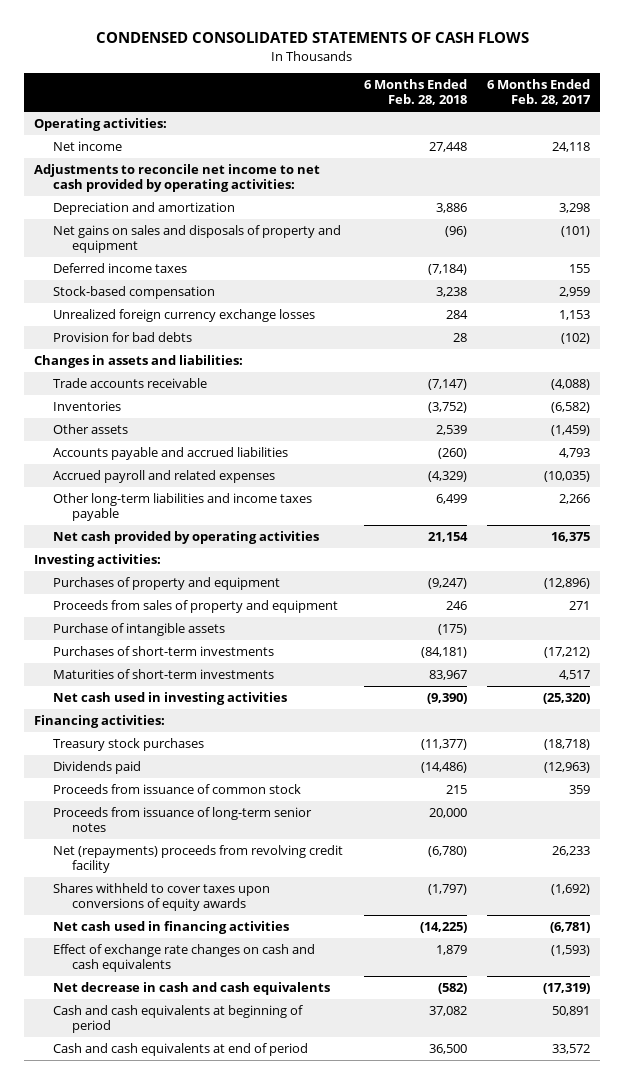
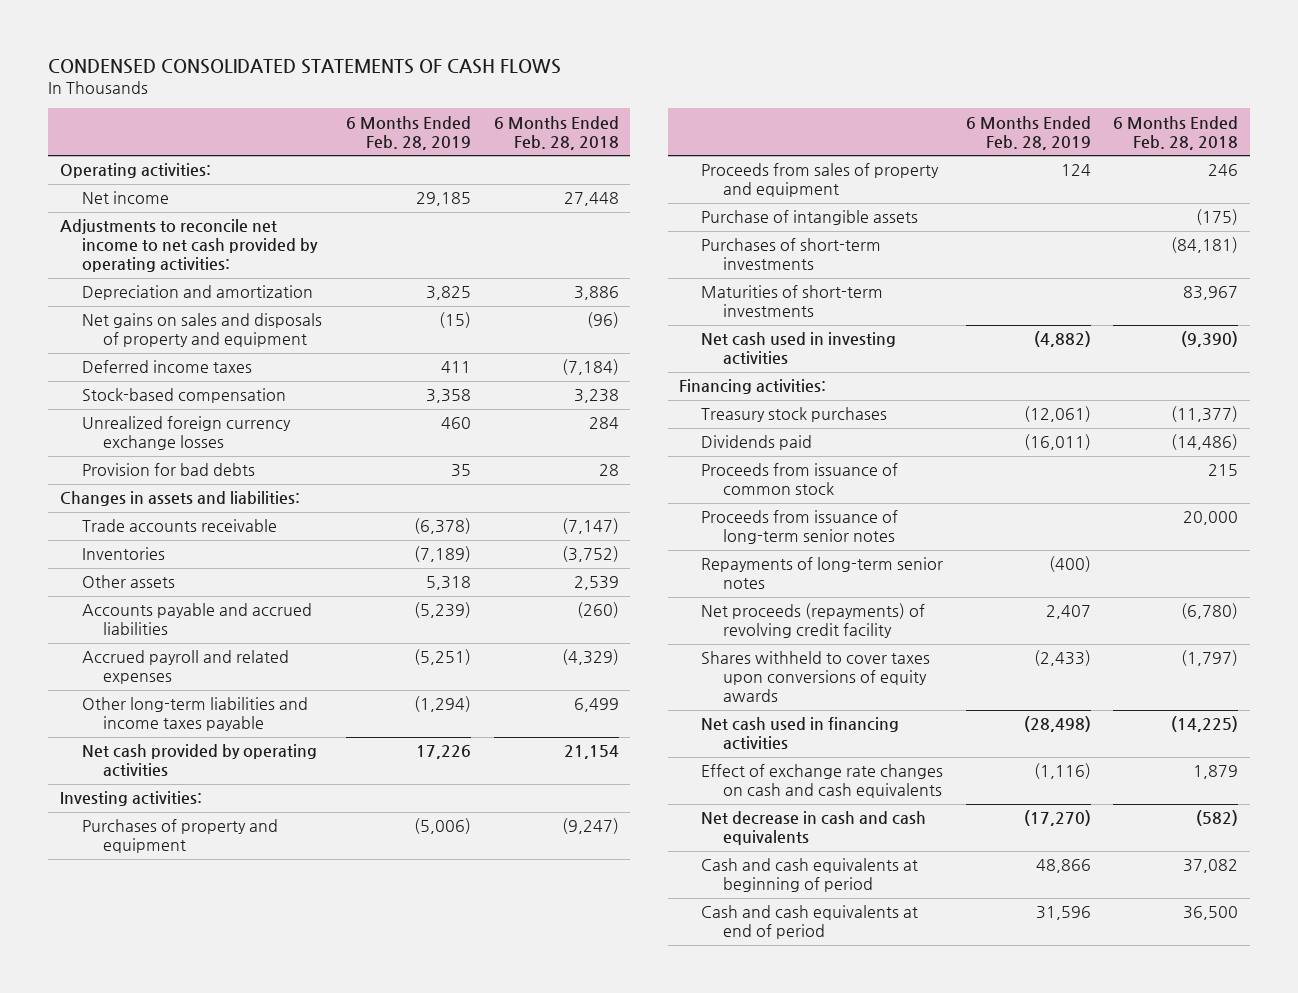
- | 6 Months Ended Feb. 28, 2018 | 6 Months Ended Feb. 28, 2017
+ | 6 Months Ended Feb. 28, 2019 | 6 Months Ended Feb. 28, 2018
- Net (repayments) proceeds from revolving credit facility | (6,780) | 26,233
+ Repayments of long-term senior notes | (400) |
+ Net proceeds (repayments) of revolving credit facility | 2,407 | (6,780)

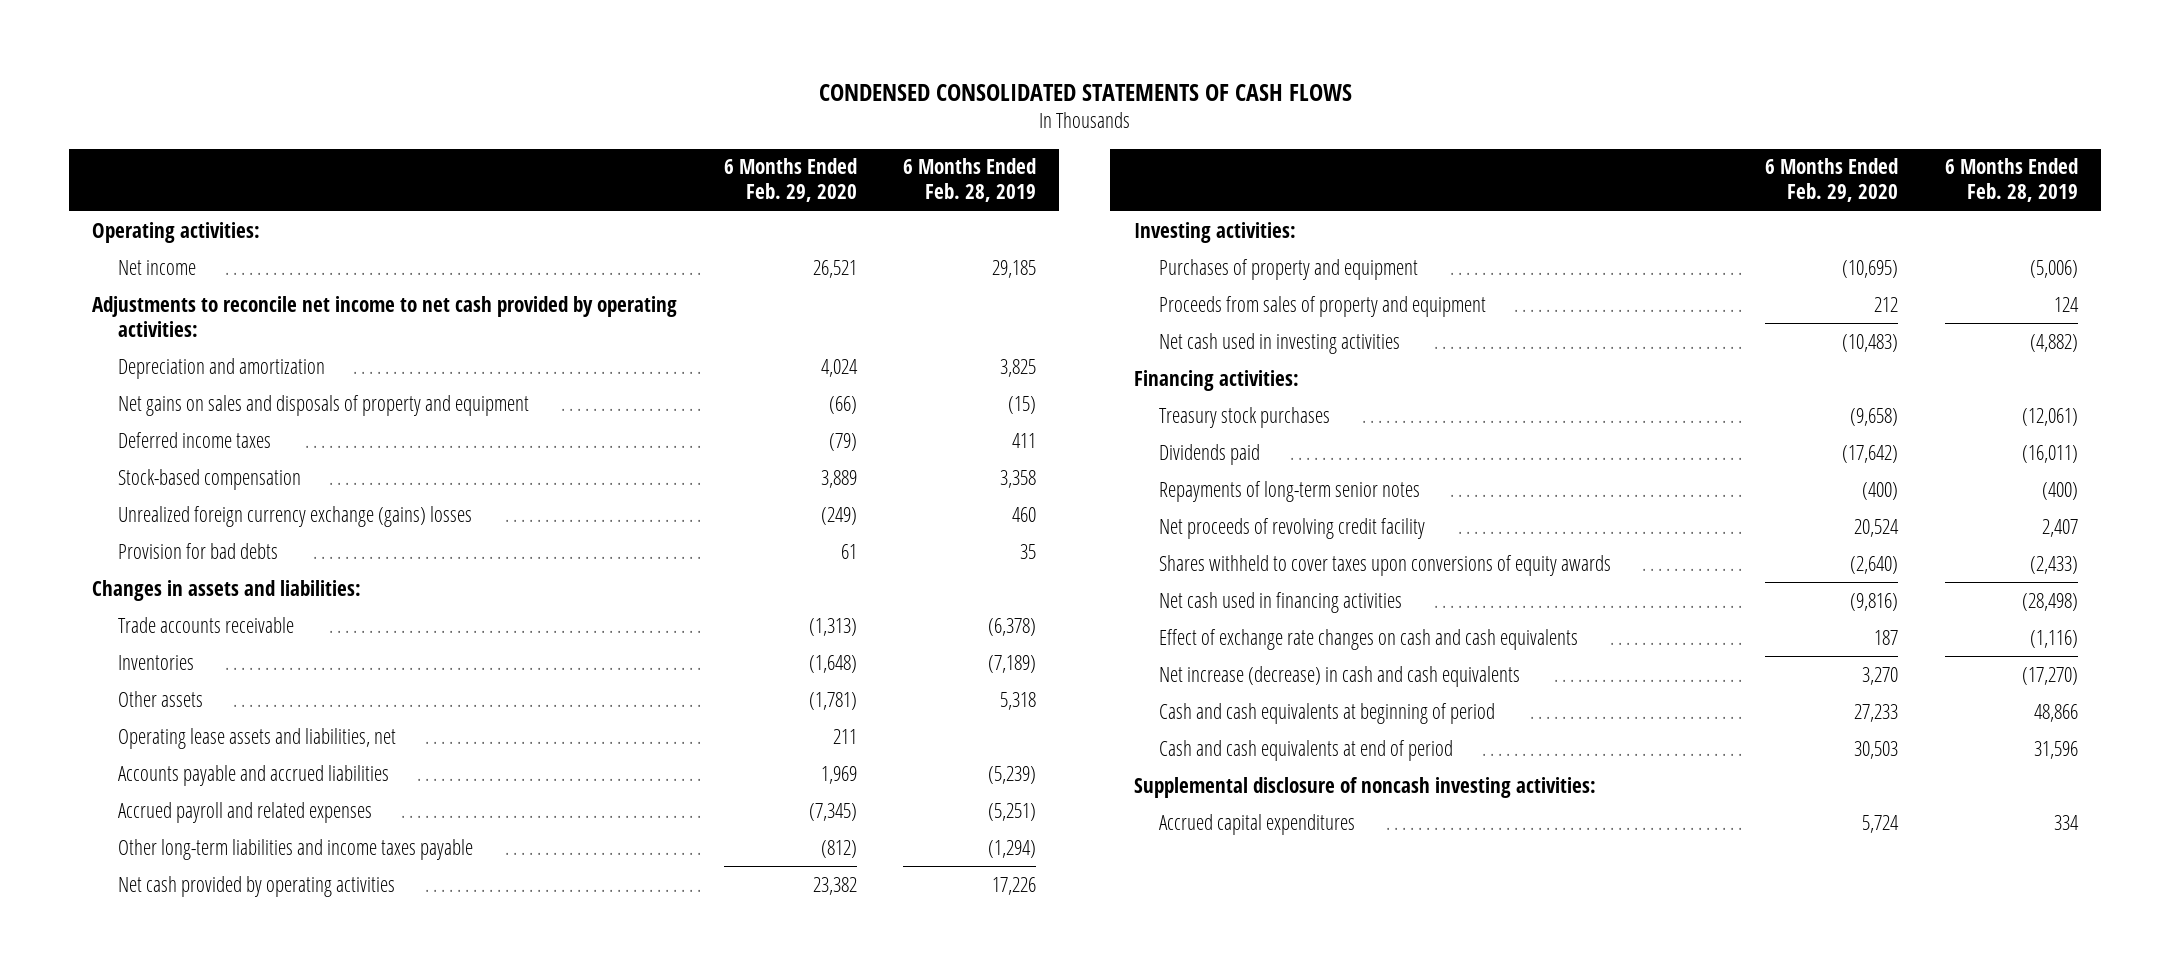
- | 6 Months Ended Feb. 28, 2019 | 6 Months Ended Feb. 28, 2018
+ | 6 Months Ended Feb. 29, 2020 | 6 Months Ended Feb. 28, 2019
- Unrealized foreign currency exchange losses | 460 | 284
+ Unrealized foreign currency exchange (gains) losses | (249) | 460
+ Operating lease assets and liabilities, net | 211 |
- Purchase of intangible assets | | (175)
- Purchases of short-term investments | | (84,181)
- Maturities of short-term investments | | 83,967
- Proceeds from issuance of common stock | | 215
- Proceeds from issuance of long-term senior notes | | 20,000
- Net proceeds (repayments) of revolving credit facility | 2,407 | (6,780)
+ Net proceeds of revolving credit facility | 20,524 | 2,407
- Net decrease in cash and cash equivalents | (17,270) | (582)
+ Net increase (decrease) in cash and cash equivalents | 3,270 | (17,270)
+ Supplemental disclosure of noncash investing activities:
+ Accrued capital expenditures | 5,724 | 334

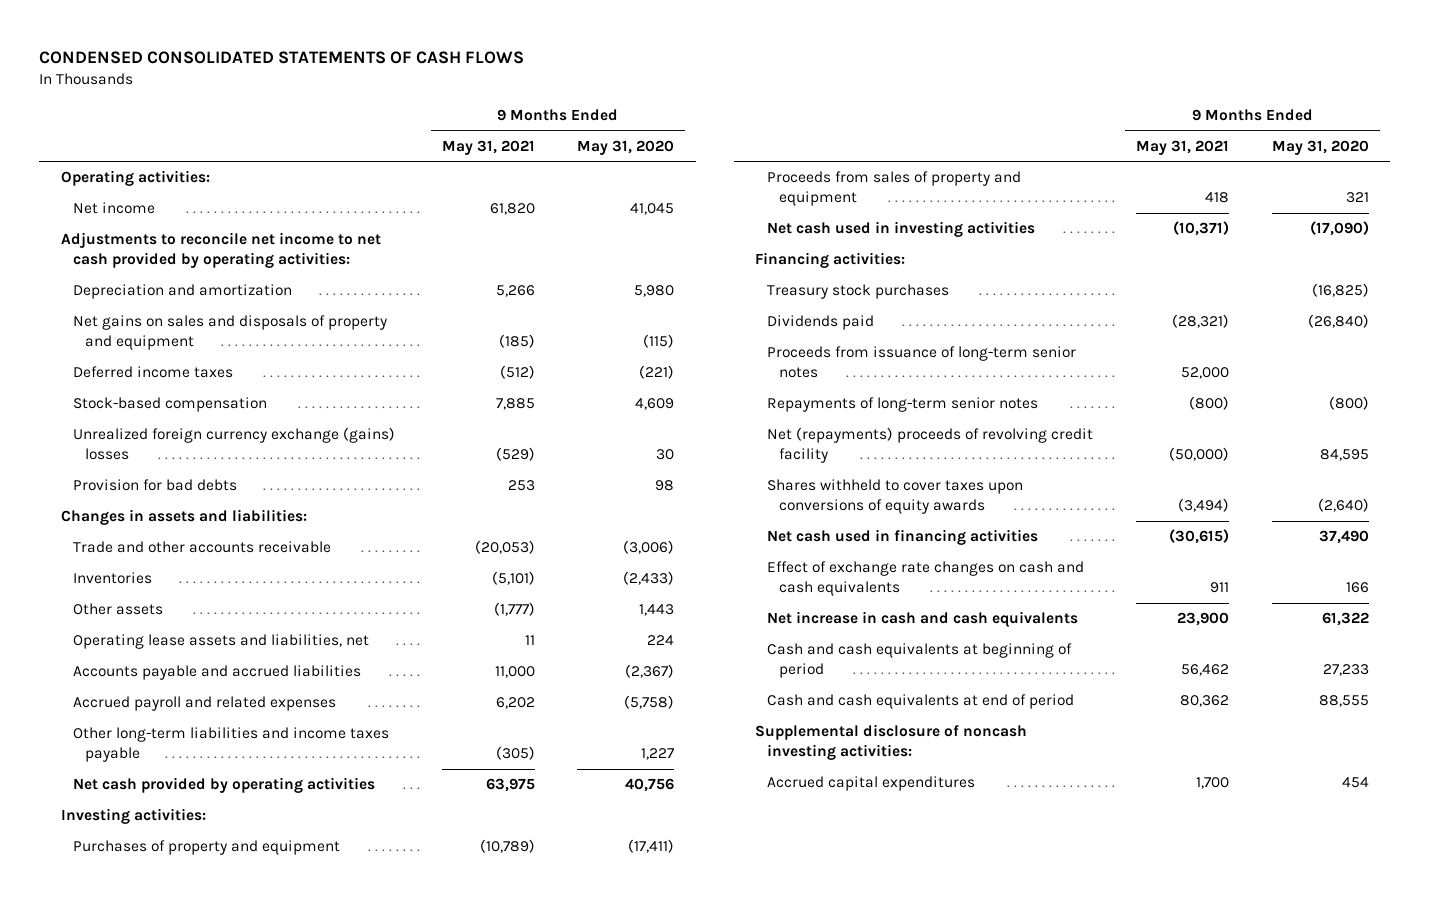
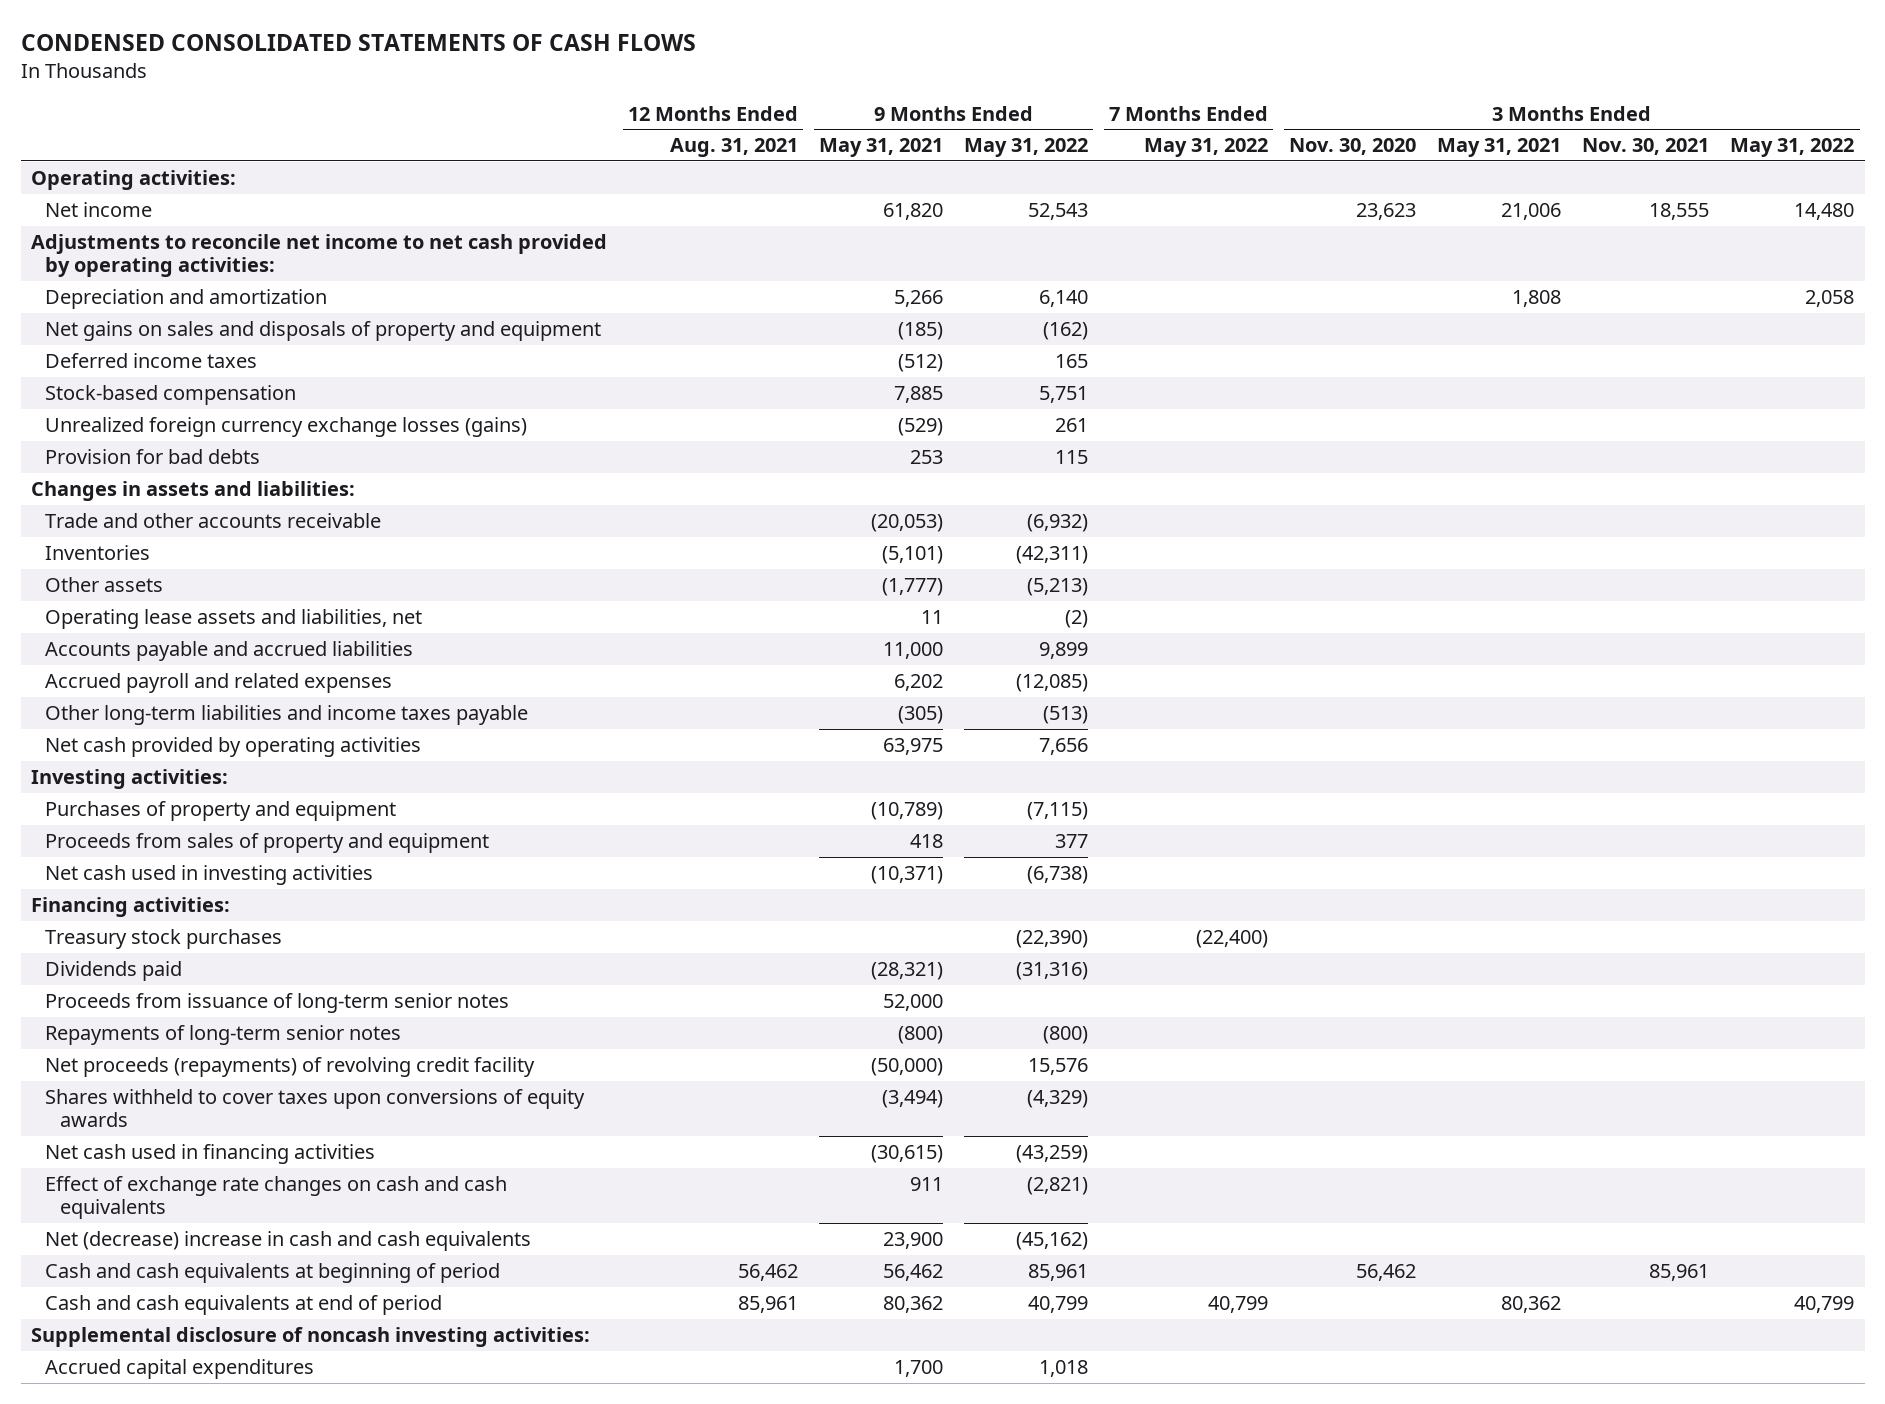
- | 9 Months Ended May 31, 2021 | 9 Months Ended May 31, 2020
+ | 12 Months Ended Aug. 31, 2021 | 9 Months Ended May 31, 2021 | 9 Months Ended May 31, 2022 | 7 Months Ended May 31, 2022 | 3 Months Ended Nov. 30, 2020 | 3 Months Ended May 31, 2021 | 3 Months Ended Nov. 30, 2021 | 3 Months Ended May 31, 2022
- Unrealized foreign currency exchange (gains) losses | (529) | 30
+ Unrealized foreign currency exchange losses (gains) | | (529) | 261 | | | | |
- Net (repayments) proceeds of revolving credit facility | (50,000) | 84,595
+ Net proceeds (repayments) of revolving credit facility | | (50,000) | 15,576 | | | | |
- Net increase in cash and cash equivalents | 23,900 | 61,322
+ Net (decrease) increase in cash and cash equivalents | | 23,900 | (45,162) | | | | |

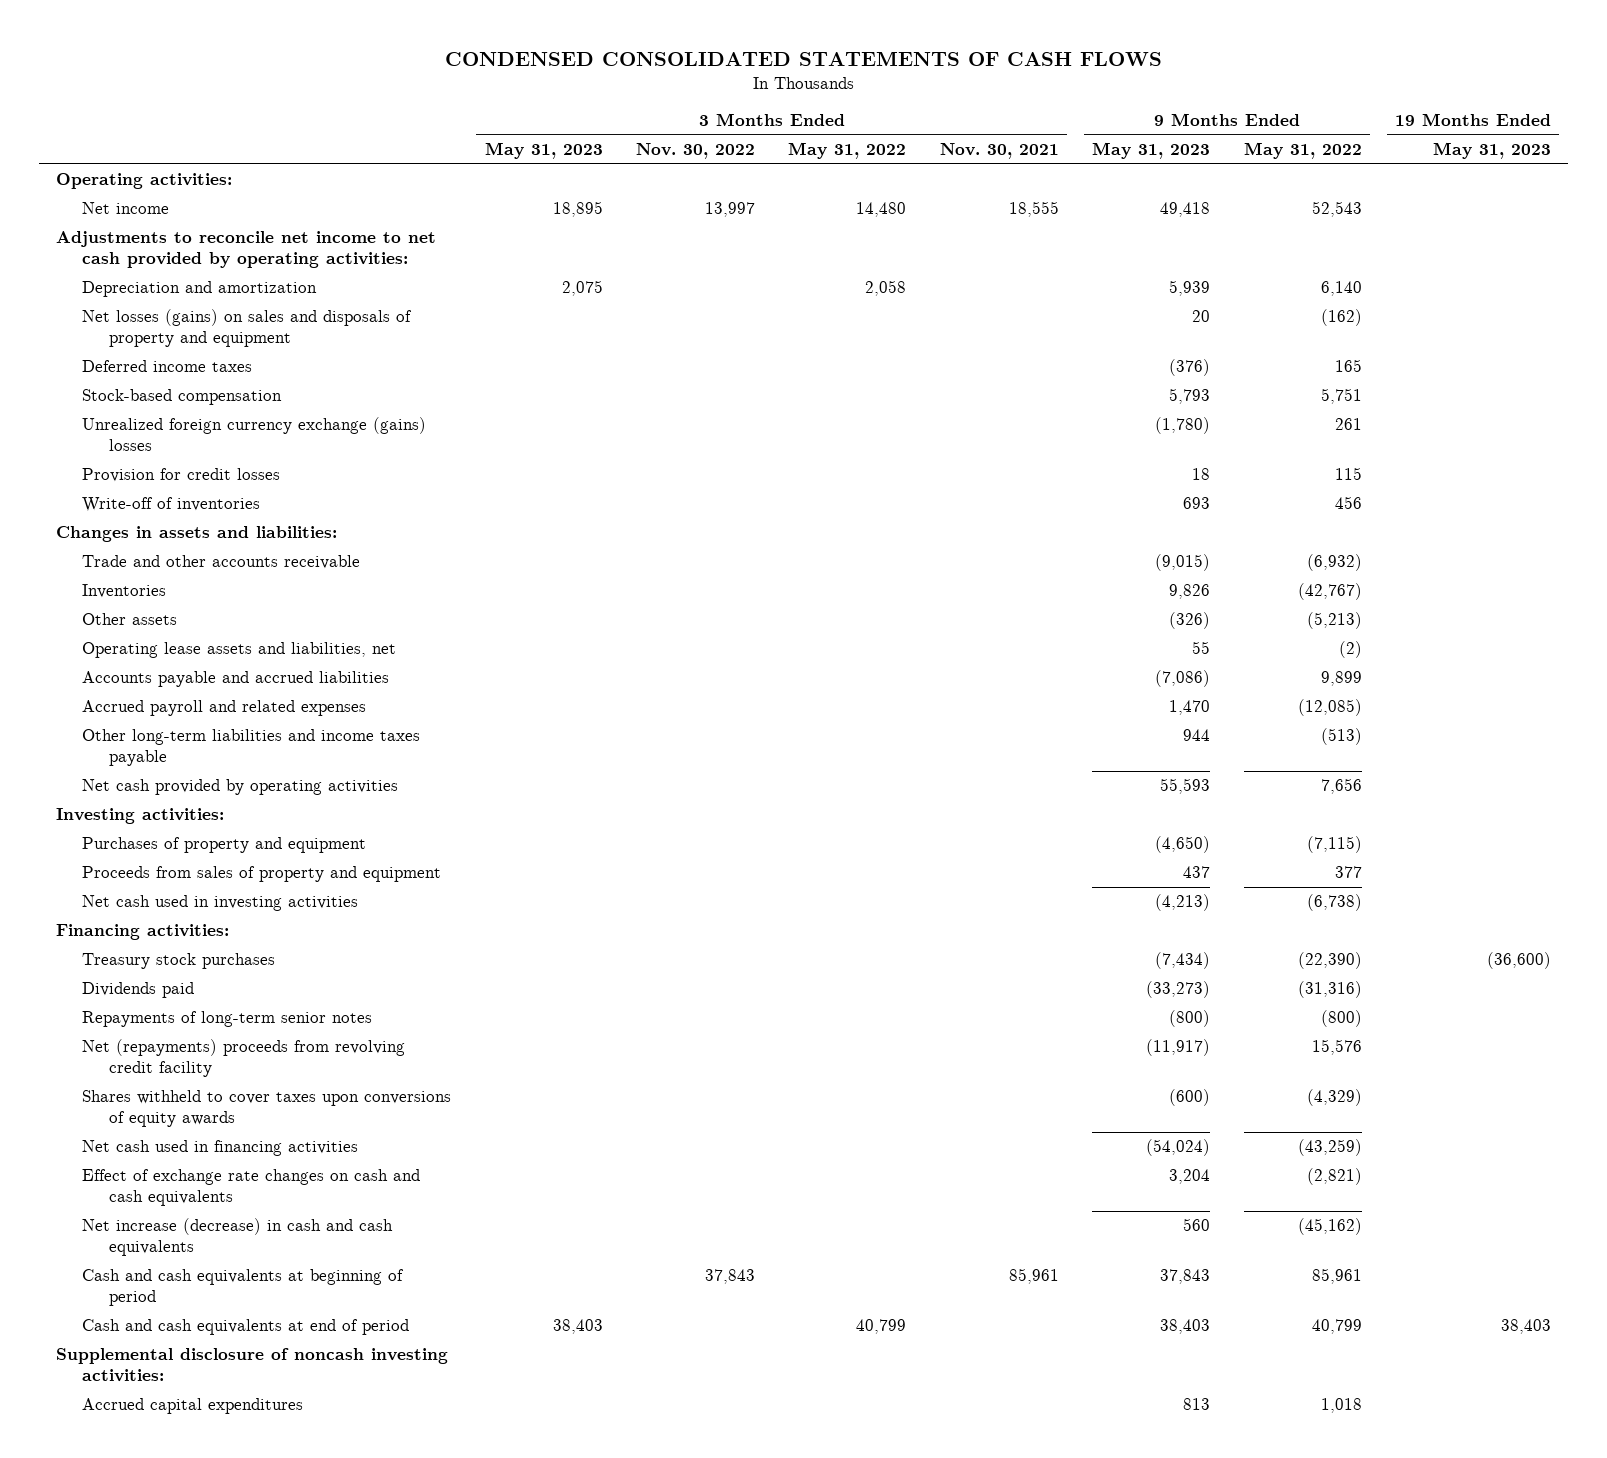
- | 12 Months Ended Aug. 31, 2021 | 9 Months Ended May 31, 2021 | 9 Months Ended May 31, 2022 | 7 Months Ended May 31, 2022 | 3 Months Ended Nov. 30, 2020 | 3 Months Ended May 31, 2021 | 3 Months Ended Nov. 30, 2021 | 3 Months Ended May 31, 2022
+ | 3 Months Ended May 31, 2023 | 3 Months Ended Nov. 30, 2022 | 3 Months Ended May 31, 2022 | 3 Months Ended Nov. 30, 2021 | 9 Months Ended May 31, 2023 | 9 Months Ended May 31, 2022 | 19 Months Ended May 31, 2023
- Net gains on sales and disposals of property and equipment | | (185) | (162) | | | | |
+ Net losses (gains) on sales and disposals of property and equipment | | | | | 20 | (162) |
- Unrealized foreign currency exchange losses (gains) | | (529) | 261 | | | | |
- Provision for bad debts | | 253 | 115 | | | | |
+ Unrealized foreign currency exchange (gains) losses | | | | | (1,780) | 261 |
+ Provision for credit losses | | | | | 18 | 115 |
+ Write-off of inventories | | | | | 693 | 456 |
- Inventories | | (5,101) | (42,311) | | | | |
+ Inventories | | | | | 9,826 | (42,767) |
- Proceeds from issuance of long-term senior notes | | 52,000 | | | | | |
- Net proceeds (repayments) of revolving credit facility | | (50,000) | 15,576 | | | | |
+ Net (repayments) proceeds from revolving credit facility | | | | | (11,917) | 15,576 |
- Net (decrease) increase in cash and cash equivalents | | 23,900 | (45,162) | | | | |
+ Net increase (decrease) in cash and cash equivalents | | | | | 560 | (45,162) |

